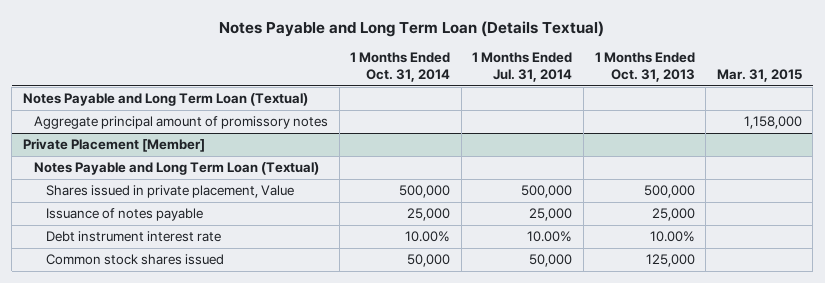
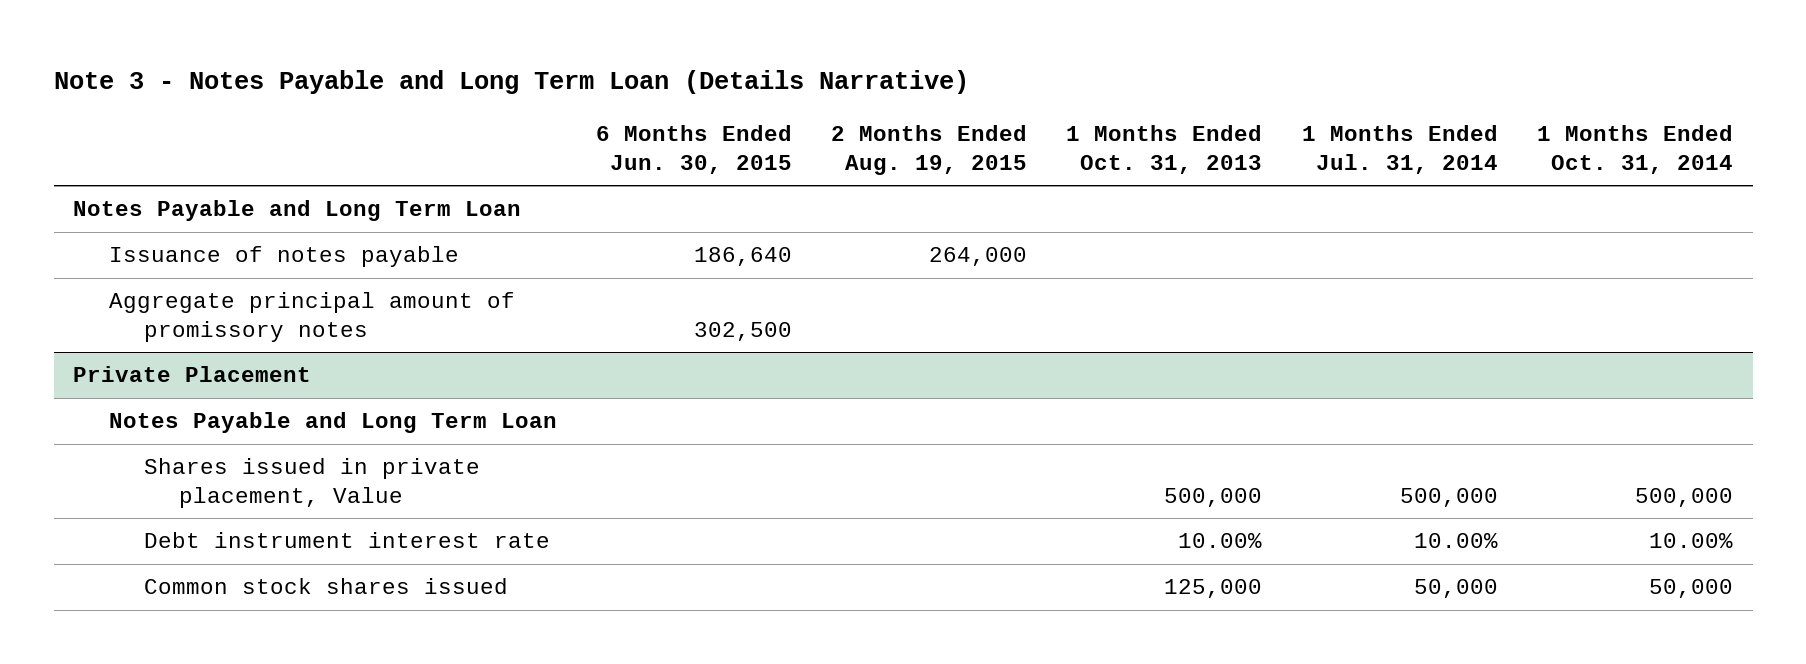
- Notes Payable and Long Term Loan (Details Textual)
+ Note 3 - Notes Payable and Long Term Loan (Details Narrative)
- | 1 Months Ended Oct. 31, 2014 | 1 Months Ended Jul. 31, 2014 | 1 Months Ended Oct. 31, 2013 | Mar. 31, 2015
+ | 6 Months Ended Jun. 30, 2015 | 2 Months Ended Aug. 19, 2015 | 1 Months Ended Oct. 31, 2013 | 1 Months Ended Jul. 31, 2014 | 1 Months Ended Oct. 31, 2014
- Notes Payable and Long Term Loan (Textual)
+ Notes Payable and Long Term Loan
+ Issuance of notes payable | 186,640 | 264,000 | | |
- Private Placement [Member]
- Notes Payable and Long Term Loan (Textual)
+ Private Placement
+ Notes Payable and Long Term Loan
- Issuance of notes payable | 25,000 | 25,000 | 25,000 |

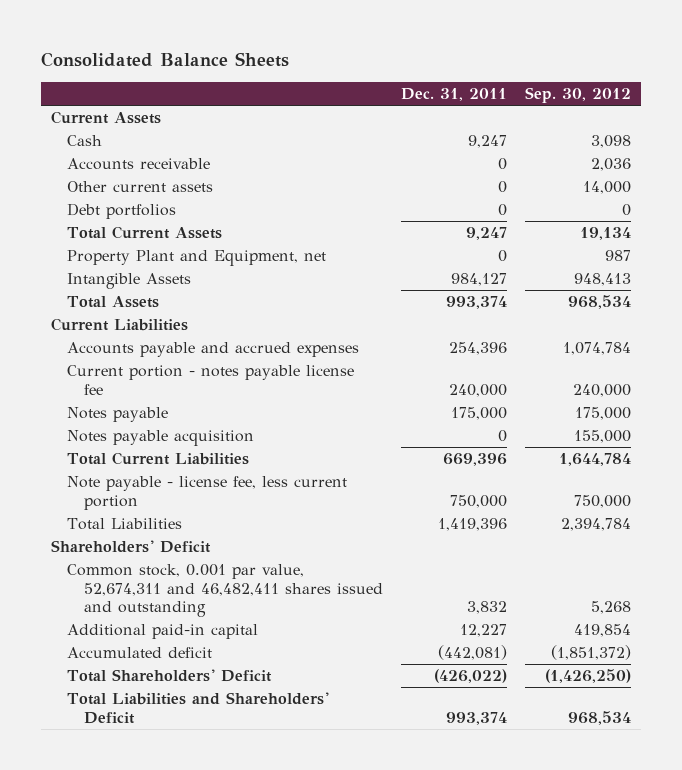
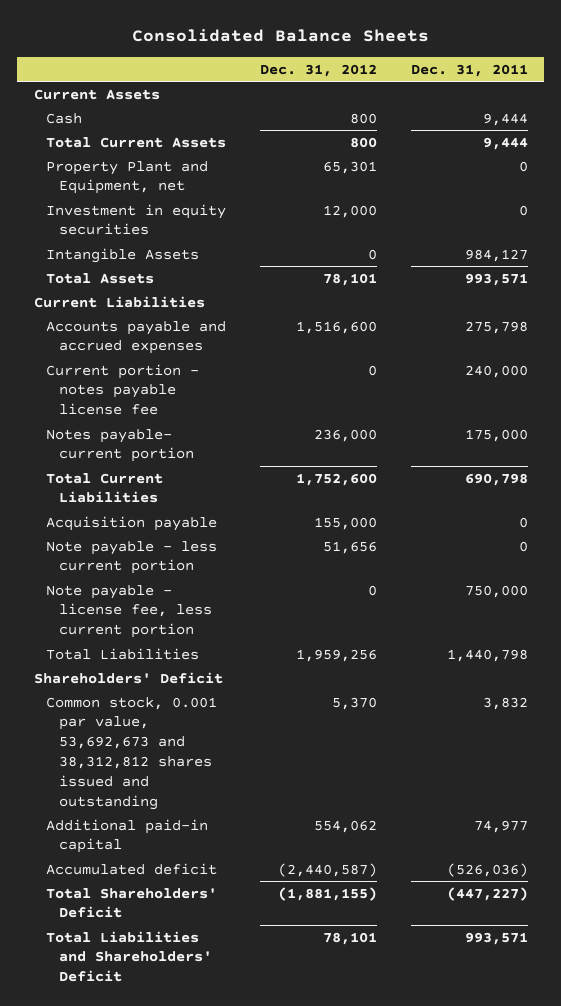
- | Dec. 31, 2011 | Sep. 30, 2012
+ | Dec. 31, 2012 | Dec. 31, 2011
- Cash | 9,247 | 3,098
- Accounts receivable | 0 | 2,036
- Other current assets | 0 | 14,000
- Debt portfolios | 0 | 0
- Total Current Assets | 9,247 | 19,134
+ Cash | 800 | 9,444
+ Total Current Assets | 800 | 9,444
+ Investment in equity securities | 12,000 | 0
- Total Assets | 993,374 | 968,534
+ Total Assets | 78,101 | 993,571
- Accounts payable and accrued expenses | 254,396 | 1,074,784
+ Accounts payable and accrued expenses | 1,516,600 | 275,798
- Notes payable | 175,000 | 175,000
- Notes payable acquisition | 0 | 155,000
- Total Current Liabilities | 669,396 | 1,644,784
+ Notes payable- current portion | 236,000 | 175,000
+ Total Current Liabilities | 1,752,600 | 690,798
+ Acquisition payable | 155,000 | 0
+ Note payable - less current portion | 51,656 | 0
- Total Liabilities | 1,419,396 | 2,394,784
+ Total Liabilities | 1,959,256 | 1,440,798
- Common stock, 0.001 par value, 52,674,311 and 46,482,411 shares issued and outstanding | 3,832 | 5,268
- Additional paid-in capital | 12,227 | 419,854
- Accumulated deficit | (442,081) | (1,851,372)
- Total Shareholders' Deficit | (426,022) | (1,426,250)
- Total Liabilities and Shareholders' Deficit | 993,374 | 968,534
+ Common stock, 0.001 par value, 53,692,673 and 38,312,812 shares issued and outstanding | 5,370 | 3,832
+ Additional paid-in capital | 554,062 | 74,977
+ Accumulated deficit | (2,440,587) | (526,036)
+ Total Shareholders' Deficit | (1,881,155) | (447,227)
+ Total Liabilities and Shareholders' Deficit | 78,101 | 993,571

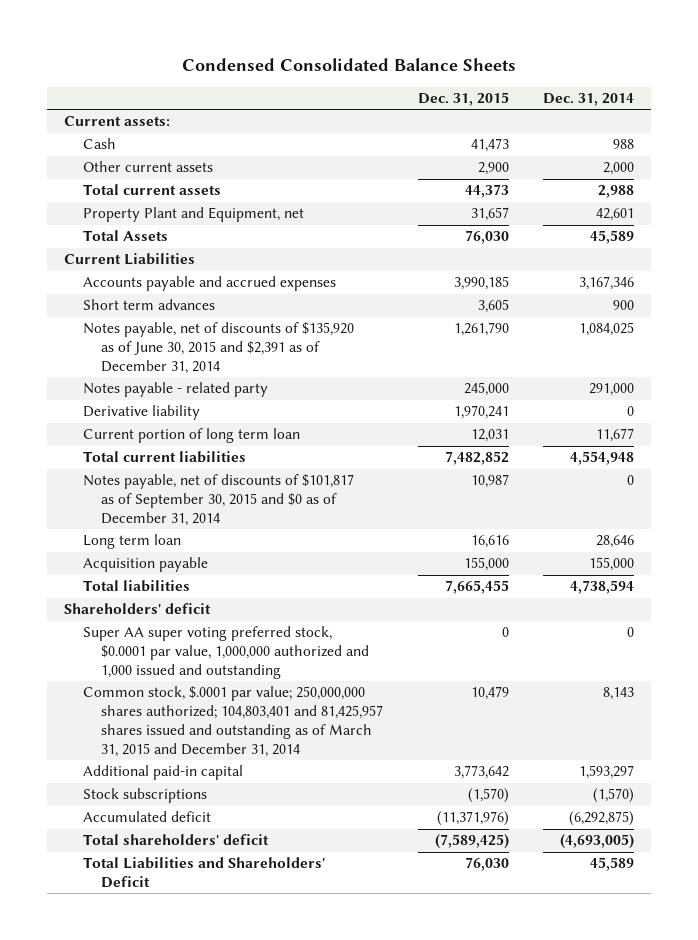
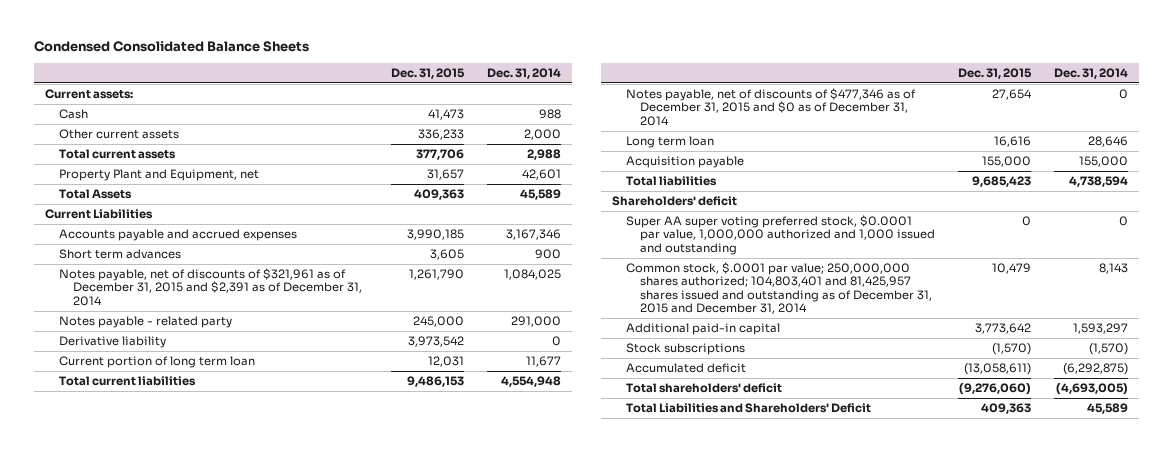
- Other current assets | 2,900 | 2,000
- Total current assets | 44,373 | 2,988
+ Other current assets | 336,233 | 2,000
+ Total current assets | 377,706 | 2,988
- Total Assets | 76,030 | 45,589
+ Total Assets | 409,363 | 45,589
- Notes payable, net of discounts of $135,920 as of June 30, 2015 and $2,391 as of December 31, 2014 | 1,261,790 | 1,084,025
+ Notes payable, net of discounts of $321,961 as of December 31, 2015 and $2,391 as of December 31, 2014 | 1,261,790 | 1,084,025
- Derivative liability | 1,970,241 | 0
+ Derivative liability | 3,973,542 | 0
- Total current liabilities | 7,482,852 | 4,554,948
- Notes payable, net of discounts of $101,817 as of September 30, 2015 and $0 as of December 31, 2014 | 10,987 | 0
+ Total current liabilities | 9,486,153 | 4,554,948
+ Notes payable, net of discounts of $477,346 as of December 31, 2015 and $0 as of December 31, 2014 | 27,654 | 0
- Total liabilities | 7,665,455 | 4,738,594
+ Total liabilities | 9,685,423 | 4,738,594
- Common stock, $.0001 par value; 250,000,000 shares authorized; 104,803,401 and 81,425,957 shares issued and outstanding as of March 31, 2015 and December 31, 2014 | 10,479 | 8,143
+ Common stock, $.0001 par value; 250,000,000 shares authorized; 104,803,401 and 81,425,957 shares issued and outstanding as of December 31, 2015 and December 31, 2014 | 10,479 | 8,143
- Accumulated deficit | (11,371,976) | (6,292,875)
- Total shareholders' deficit | (7,589,425) | (4,693,005)
- Total Liabilities and Shareholders' Deficit | 76,030 | 45,589
+ Accumulated deficit | (13,058,611) | (6,292,875)
+ Total shareholders' deficit | (9,276,060) | (4,693,005)
+ Total Liabilities and Shareholders' Deficit | 409,363 | 45,589

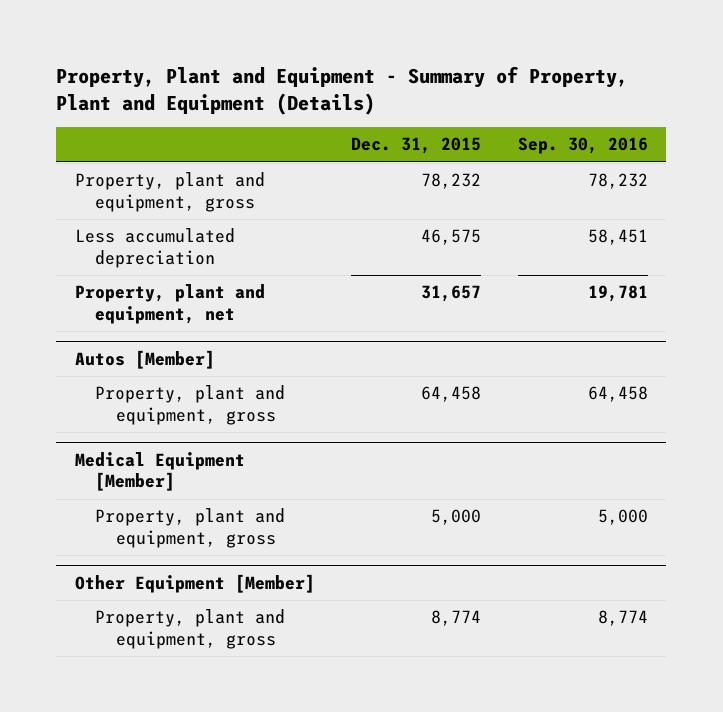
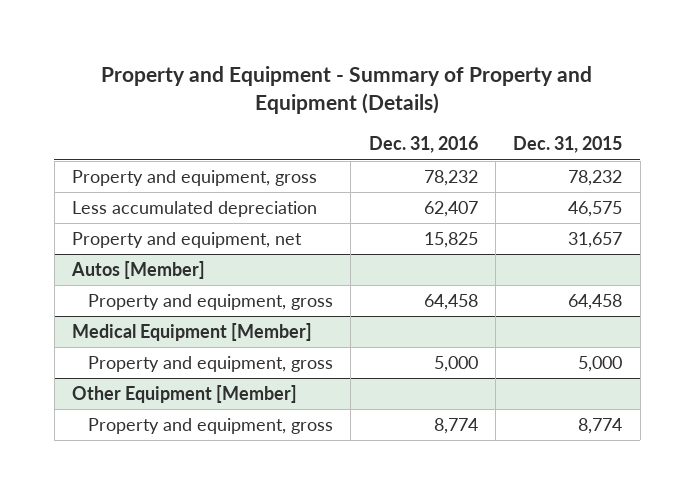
- Property, Plant and Equipment - Summary of Property, Plant and Equipment (Details)
+ Property and Equipment - Summary of Property and Equipment (Details)
- | Dec. 31, 2015 | Sep. 30, 2016
+ | Dec. 31, 2016 | Dec. 31, 2015
- Property, plant and equipment, gross | 78,232 | 78,232
+ Property and equipment, gross | 78,232 | 78,232
- Property, plant and equipment, net | 31,657 | 19,781
+ Property and equipment, net | 15,825 | 31,657
@ Autos [Member]
- Property, plant and equipment, gross | 64,458 | 64,458
+ Property and equipment, gross | 64,458 | 64,458
@ Medical Equipment [Member]
- Property, plant and equipment, gross | 5,000 | 5,000
+ Property and equipment, gross | 5,000 | 5,000
@ Other Equipment [Member]
- Property, plant and equipment, gross | 8,774 | 8,774
+ Property and equipment, gross | 8,774 | 8,774

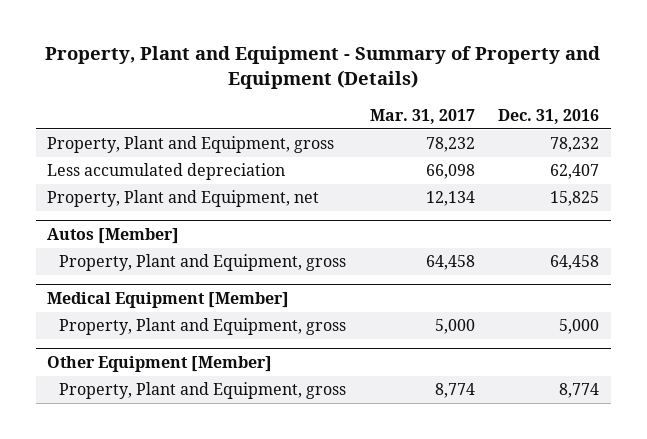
- Property and Equipment - Summary of Property and Equipment (Details)
+ Property, Plant and Equipment - Summary of Property and Equipment (Details)
- | Dec. 31, 2016 | Dec. 31, 2015
+ | Mar. 31, 2017 | Dec. 31, 2016
- Property and equipment, gross | 78,232 | 78,232
+ Property, Plant and Equipment, gross | 78,232 | 78,232
- Property and equipment, net | 15,825 | 31,657
+ Property, Plant and Equipment, net | 12,134 | 15,825
@ Autos [Member]
- Property and equipment, gross | 64,458 | 64,458
+ Property, Plant and Equipment, gross | 64,458 | 64,458
@ Medical Equipment [Member]
- Property and equipment, gross | 5,000 | 5,000
+ Property, Plant and Equipment, gross | 5,000 | 5,000
@ Other Equipment [Member]
- Property and equipment, gross | 8,774 | 8,774
+ Property, Plant and Equipment, gross | 8,774 | 8,774

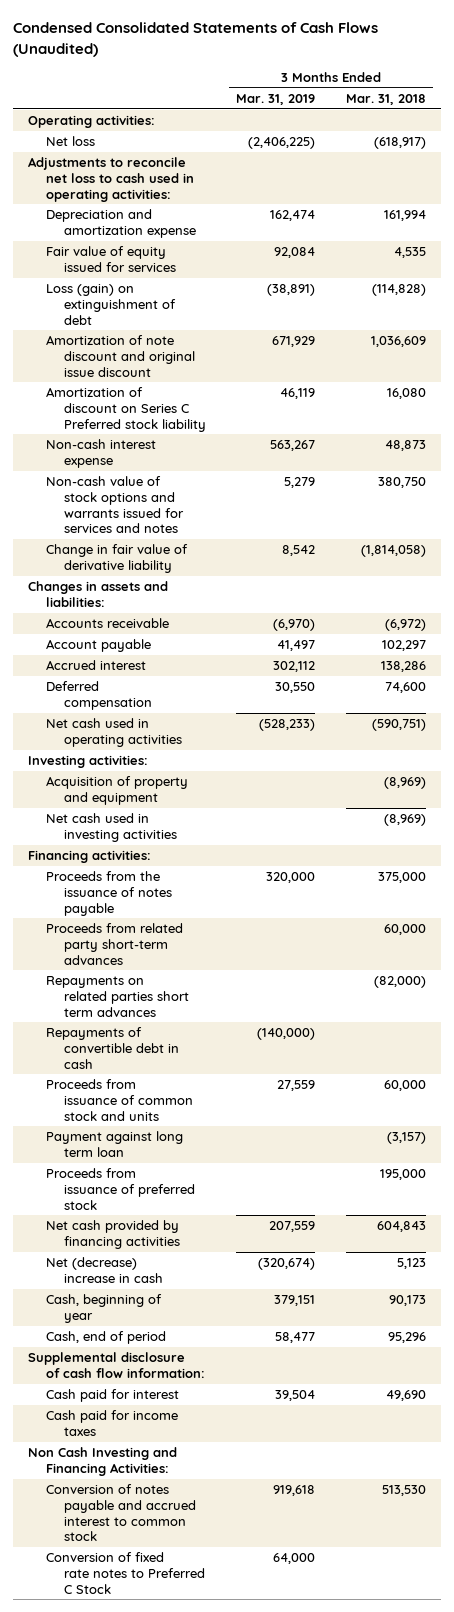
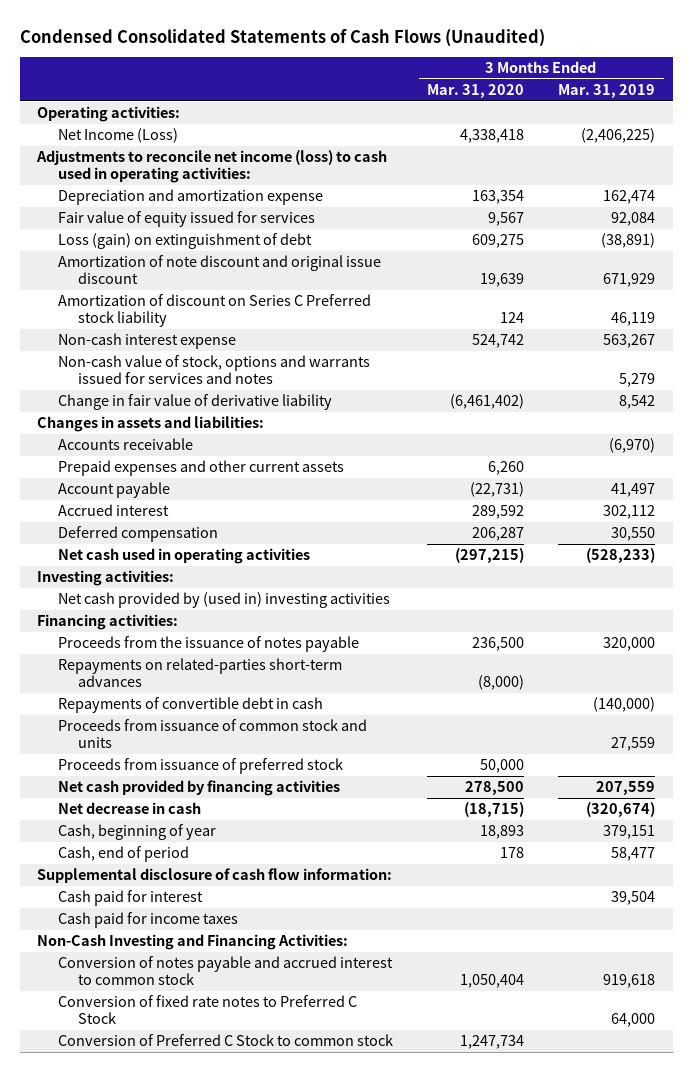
- | 3 Months Ended Mar. 31, 2019 | 3 Months Ended Mar. 31, 2018
+ | 3 Months Ended Mar. 31, 2020 | 3 Months Ended Mar. 31, 2019
- Net loss | (2,406,225) | (618,917)
- Adjustments to reconcile net loss to cash used in operating activities:
+ Net Income (Loss) | 4,338,418 | (2,406,225)
+ Adjustments to reconcile net income (loss) to cash used in operating activities:
- Non-cash value of stock options and warrants issued for services and notes | 5,279 | 380,750
+ Non-cash value of stock, options and warrants issued for services and notes | | 5,279
+ Prepaid expenses and other current assets | 6,260 |
- Acquisition of property and equipment | | (8,969)
- Net cash used in investing activities | | (8,969)
+ Net cash provided by (used in) investing activities
- Proceeds from related party short-term advances | | 60,000
- Repayments on related parties short term advances | | (82,000)
+ Repayments on related-parties short-term advances | (8,000) |
- Payment against long term loan | | (3,157)
- Net (decrease) increase in cash | (320,674) | 5,123
+ Net decrease in cash | (18,715) | (320,674)
- Non Cash Investing and Financing Activities:
+ Non-Cash Investing and Financing Activities:
+ Conversion of Preferred C Stock to common stock | 1,247,734 |

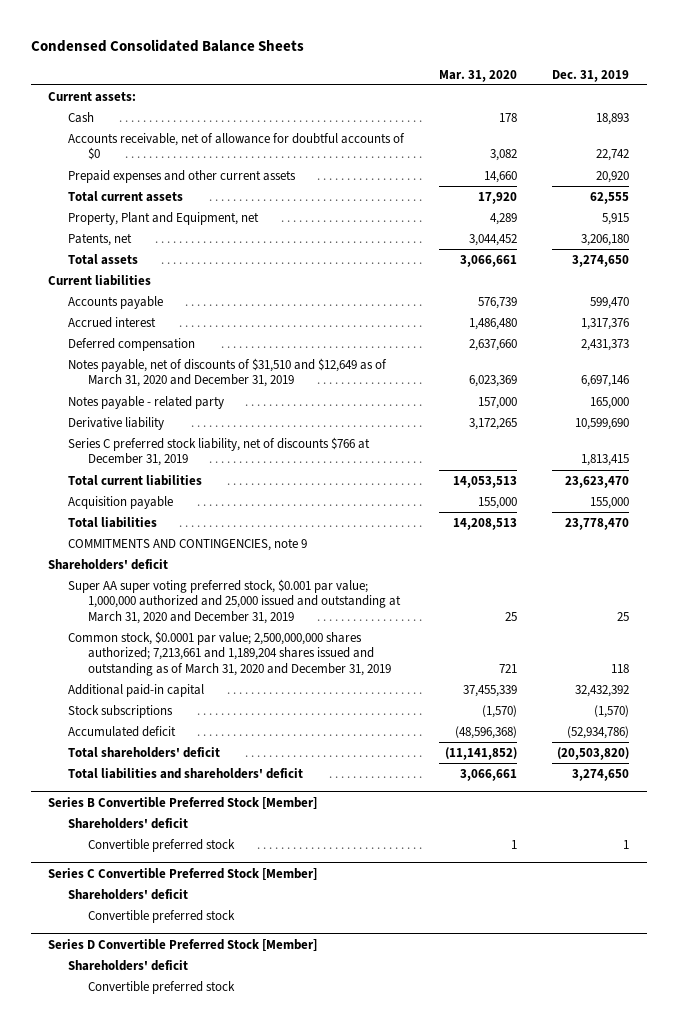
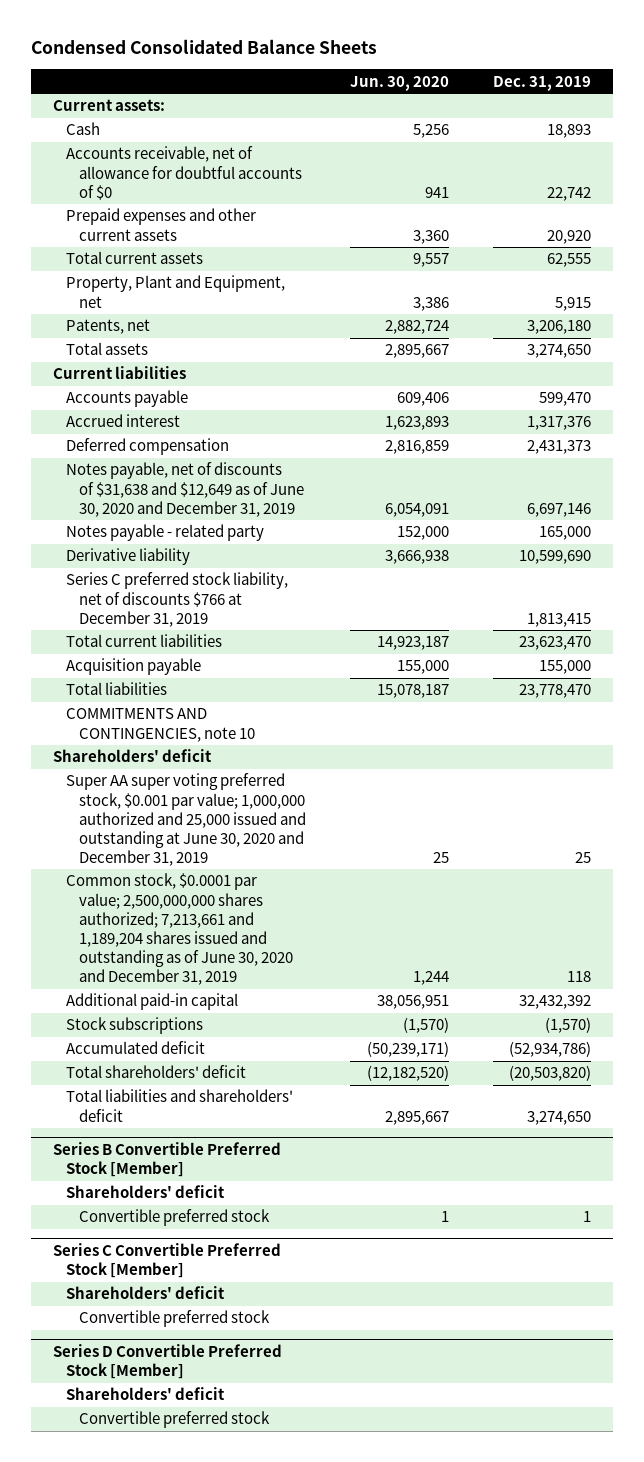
- | Mar. 31, 2020 | Dec. 31, 2019
+ | Jun. 30, 2020 | Dec. 31, 2019
- Notes payable, net of discounts of $31,510 and $12,649 as of March 31, 2020 and December 31, 2019 | 6,023,369 | 6,697,146
+ Notes payable, net of discounts of $31,638 and $12,649 as of June 30, 2020 and December 31, 2019 | 6,054,091 | 6,697,146
- COMMITMENTS AND CONTINGENCIES, note 9
+ COMMITMENTS AND CONTINGENCIES, note 10
- Super AA super voting preferred stock, $0.001 par value; 1,000,000 authorized and 25,000 issued and outstanding at March 31, 2020 and December 31, 2019 | 25 | 25
- Common stock, $0.0001 par value; 2,500,000,000 shares authorized; 7,213,661 and 1,189,204 shares issued and outstanding as of March 31, 2020 and December 31, 2019 | 721 | 118
+ Super AA super voting preferred stock, $0.001 par value; 1,000,000 authorized and 25,000 issued and outstanding at June 30, 2020 and December 31, 2019 | 25 | 25
+ Common stock, $0.0001 par value; 2,500,000,000 shares authorized; 7,213,661 and 1,189,204 shares issued and outstanding as of June 30, 2020 and December 31, 2019 | 1,244 | 118

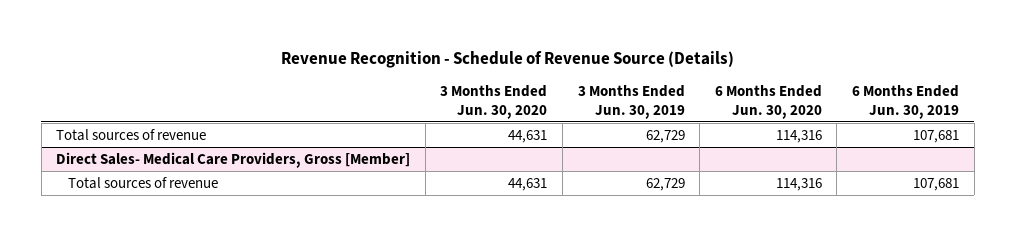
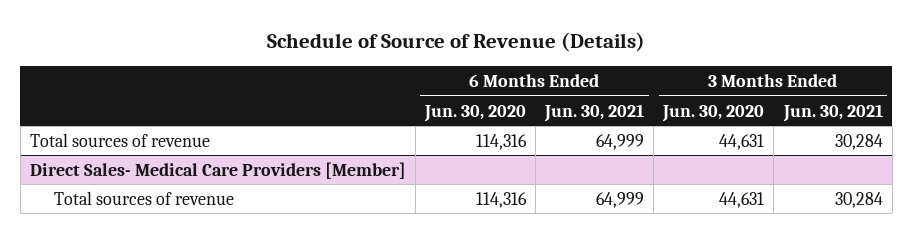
- Revenue Recognition - Schedule of Revenue Source (Details)
+ Schedule of Source of Revenue (Details)
- | 3 Months Ended Jun. 30, 2020 | 3 Months Ended Jun. 30, 2019 | 6 Months Ended Jun. 30, 2020 | 6 Months Ended Jun. 30, 2019
+ | 6 Months Ended Jun. 30, 2020 | 6 Months Ended Jun. 30, 2021 | 3 Months Ended Jun. 30, 2020 | 3 Months Ended Jun. 30, 2021
- Direct Sales- Medical Care Providers, Gross [Member]
+ Direct Sales- Medical Care Providers [Member]

